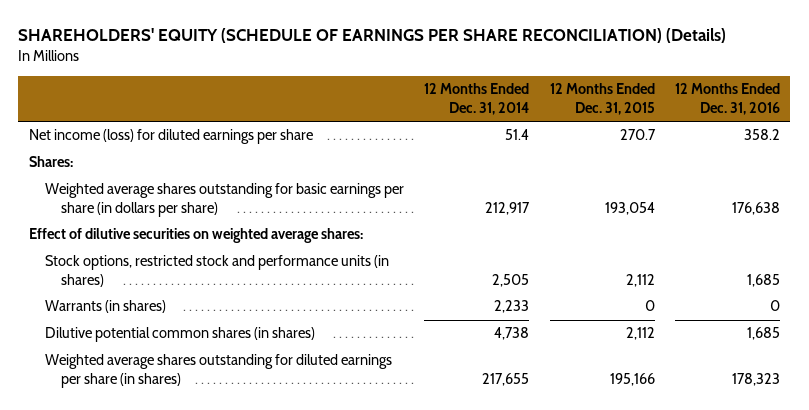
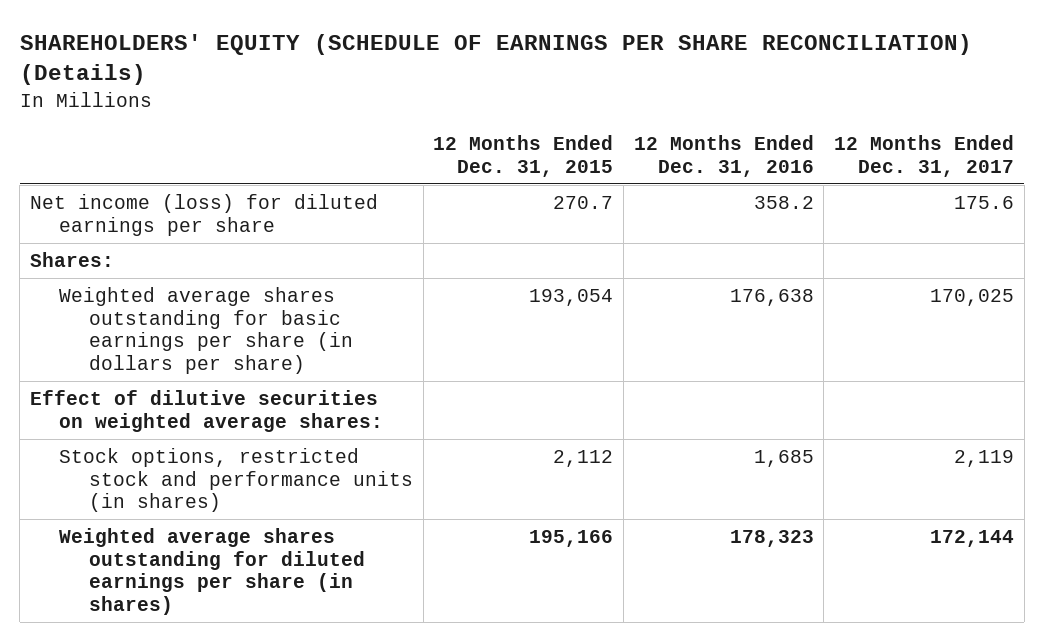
- | 12 Months Ended Dec. 31, 2014 | 12 Months Ended Dec. 31, 2015 | 12 Months Ended Dec. 31, 2016
+ | 12 Months Ended Dec. 31, 2015 | 12 Months Ended Dec. 31, 2016 | 12 Months Ended Dec. 31, 2017
- Warrants (in shares) | 2,233 | 0 | 0
- Dilutive potential common shares (in shares) | 4,738 | 2,112 | 1,685

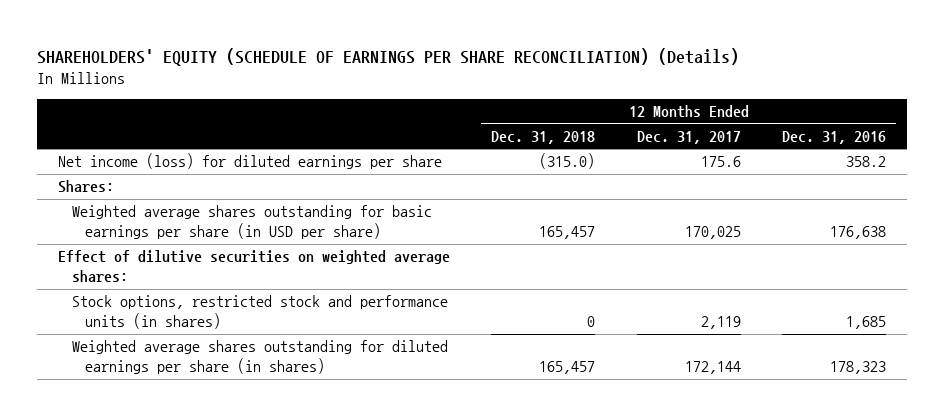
- | 12 Months Ended Dec. 31, 2015 | 12 Months Ended Dec. 31, 2016 | 12 Months Ended Dec. 31, 2017
+ | 12 Months Ended Dec. 31, 2018 | 12 Months Ended Dec. 31, 2017 | 12 Months Ended Dec. 31, 2016
- Weighted average shares outstanding for basic earnings per share (in dollars per share) | 193,054 | 176,638 | 170,025
+ Weighted average shares outstanding for basic earnings per share (in USD per share) | 165,457 | 170,025 | 176,638

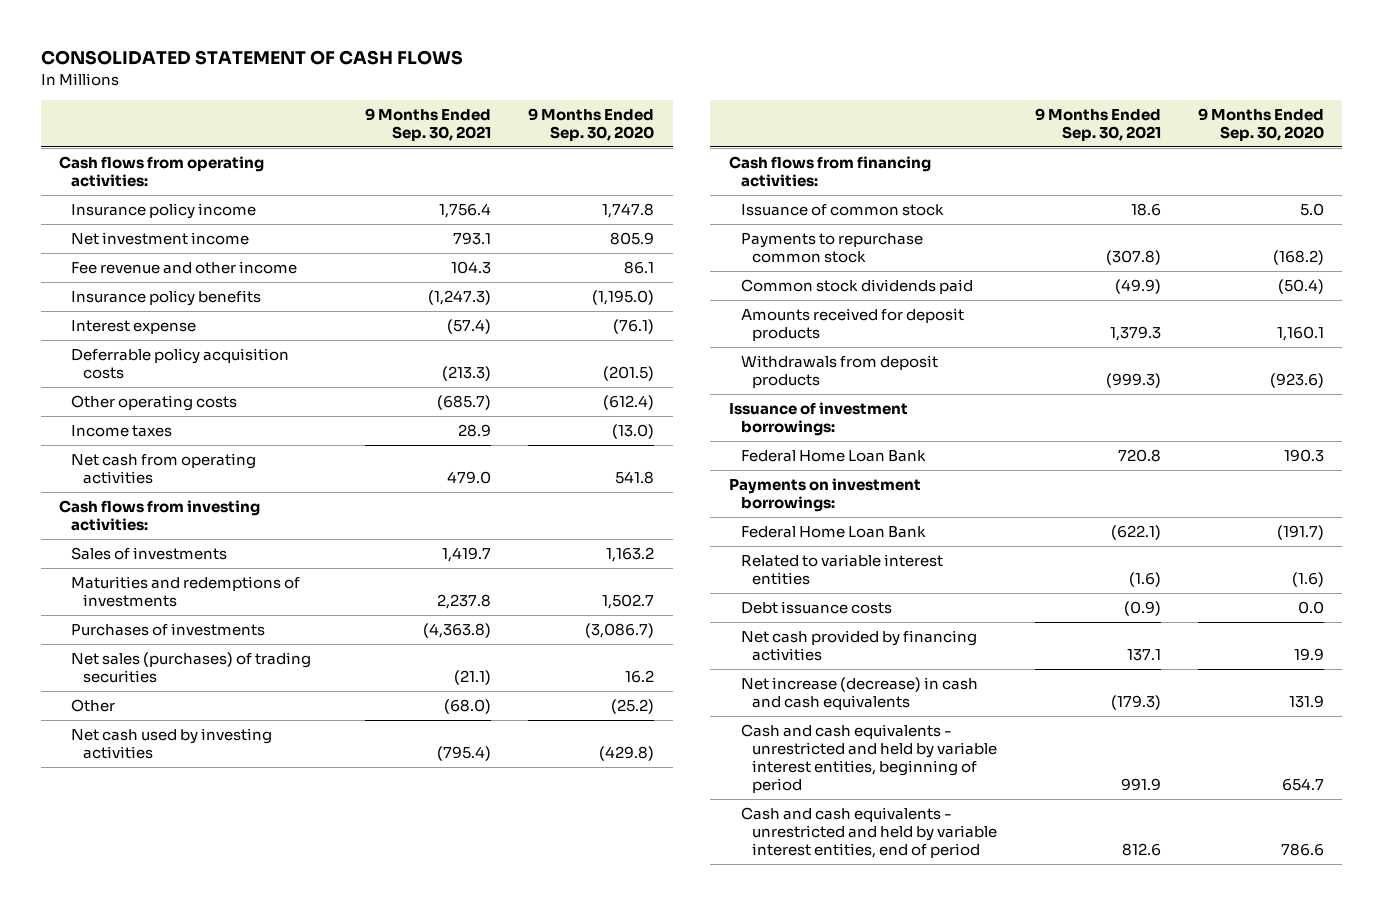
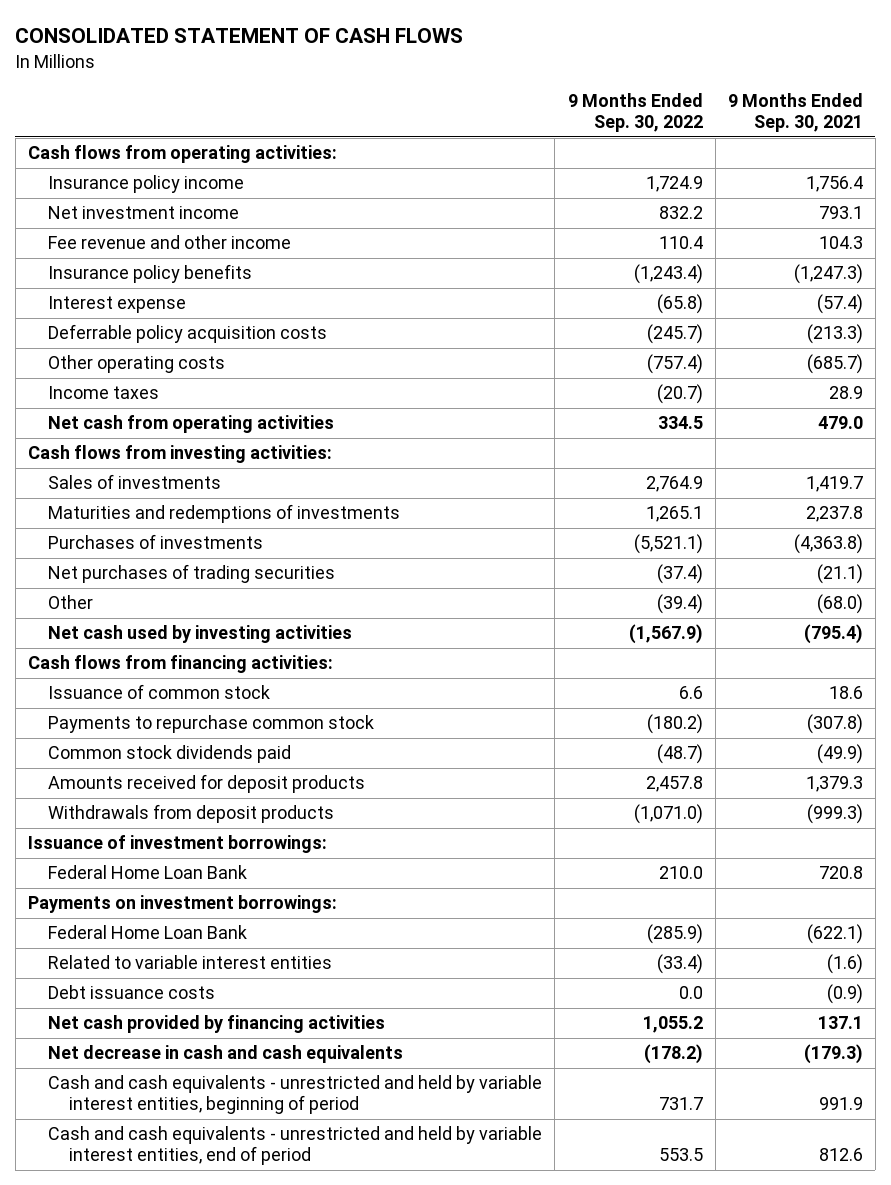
- | 9 Months Ended Sep. 30, 2021 | 9 Months Ended Sep. 30, 2020
+ | 9 Months Ended Sep. 30, 2022 | 9 Months Ended Sep. 30, 2021
- Net sales (purchases) of trading securities | (21.1) | 16.2
+ Net purchases of trading securities | (37.4) | (21.1)
- Net increase (decrease) in cash and cash equivalents | (179.3) | 131.9
+ Net decrease in cash and cash equivalents | (178.2) | (179.3)

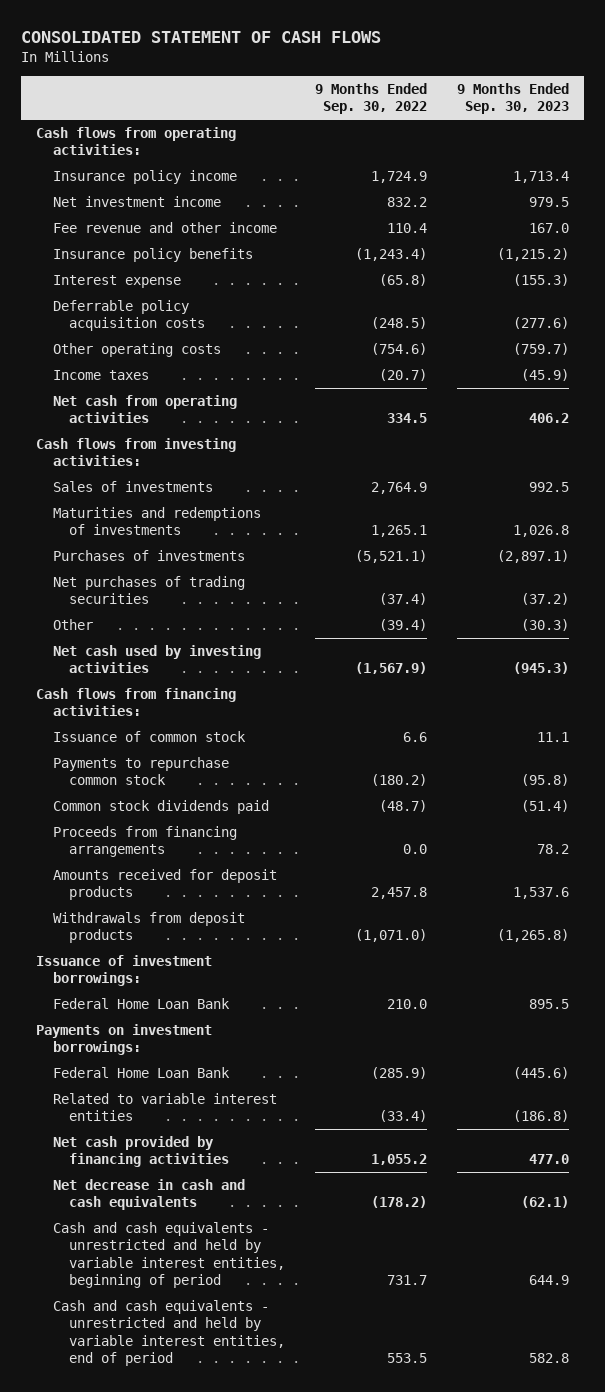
- | 9 Months Ended Sep. 30, 2022 | 9 Months Ended Sep. 30, 2021
+ | 9 Months Ended Sep. 30, 2022 | 9 Months Ended Sep. 30, 2023
- Deferrable policy acquisition costs | (245.7) | (213.3)
- Other operating costs | (757.4) | (685.7)
+ Deferrable policy acquisition costs | (248.5) | (277.6)
+ Other operating costs | (754.6) | (759.7)
+ Proceeds from financing arrangements | 0.0 | 78.2
- Debt issuance costs | 0.0 | (0.9)

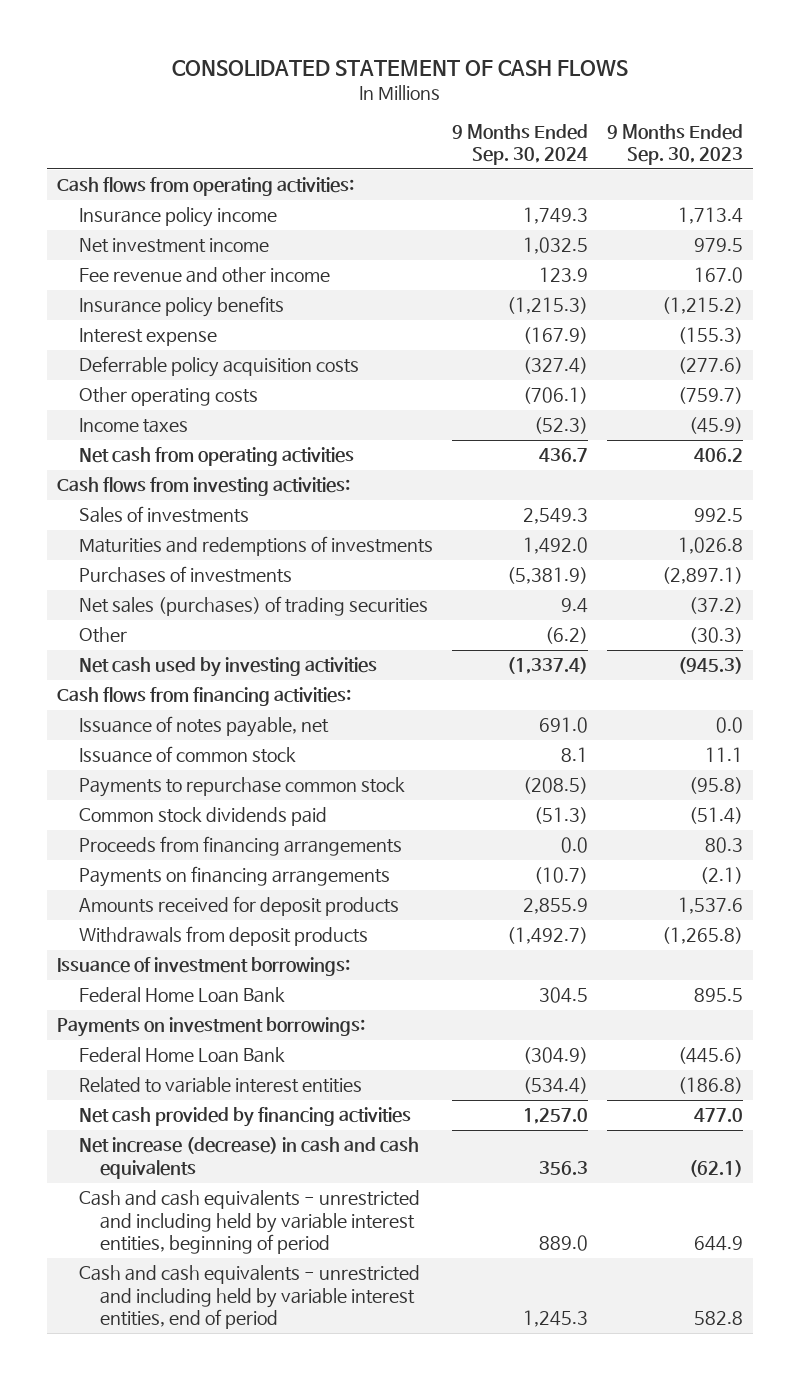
- | 9 Months Ended Sep. 30, 2022 | 9 Months Ended Sep. 30, 2023
+ | 9 Months Ended Sep. 30, 2024 | 9 Months Ended Sep. 30, 2023
- Net purchases of trading securities | (37.4) | (37.2)
+ Net sales (purchases) of trading securities | 9.4 | (37.2)
+ Issuance of notes payable, net | 691.0 | 0.0
- Proceeds from financing arrangements | 0.0 | 78.2
+ Proceeds from financing arrangements | 0.0 | 80.3
+ Payments on financing arrangements | (10.7) | (2.1)
- Net decrease in cash and cash equivalents | (178.2) | (62.1)
- Cash and cash equivalents - unrestricted and held by variable interest entities, beginning of period | 731.7 | 644.9
- Cash and cash equivalents - unrestricted and held by variable interest entities, end of period | 553.5 | 582.8
+ Net increase (decrease) in cash and cash equivalents | 356.3 | (62.1)
+ Cash and cash equivalents - unrestricted and including held by variable interest entities, beginning of period | 889.0 | 644.9
+ Cash and cash equivalents - unrestricted and including held by variable interest entities, end of period | 1,245.3 | 582.8

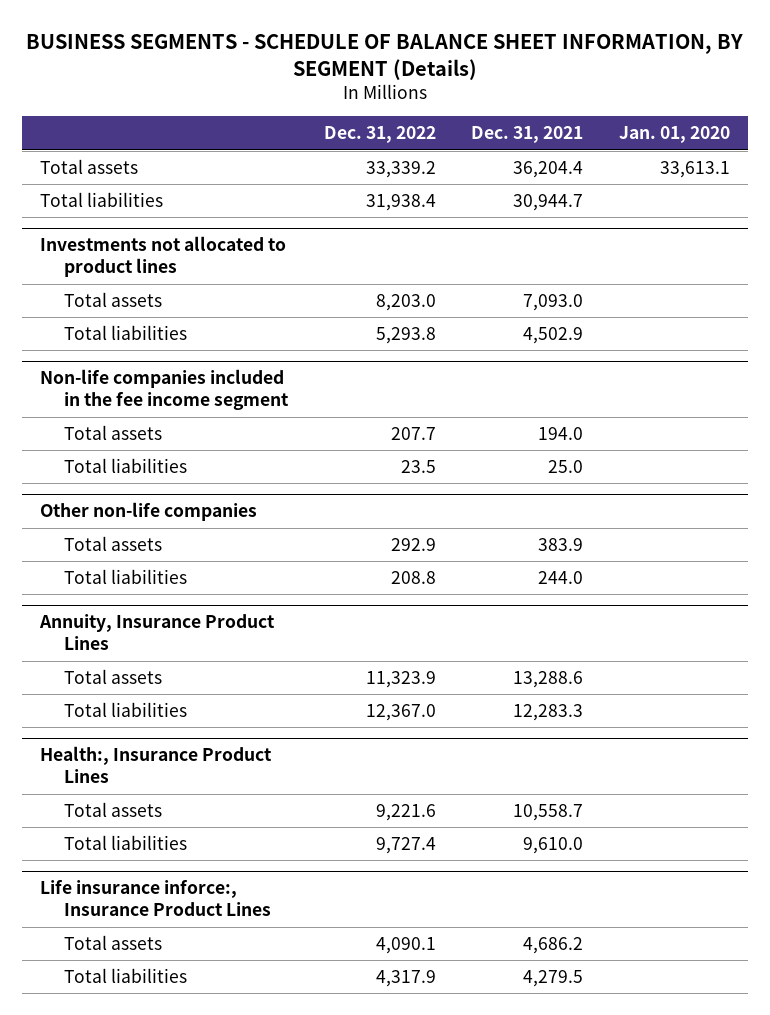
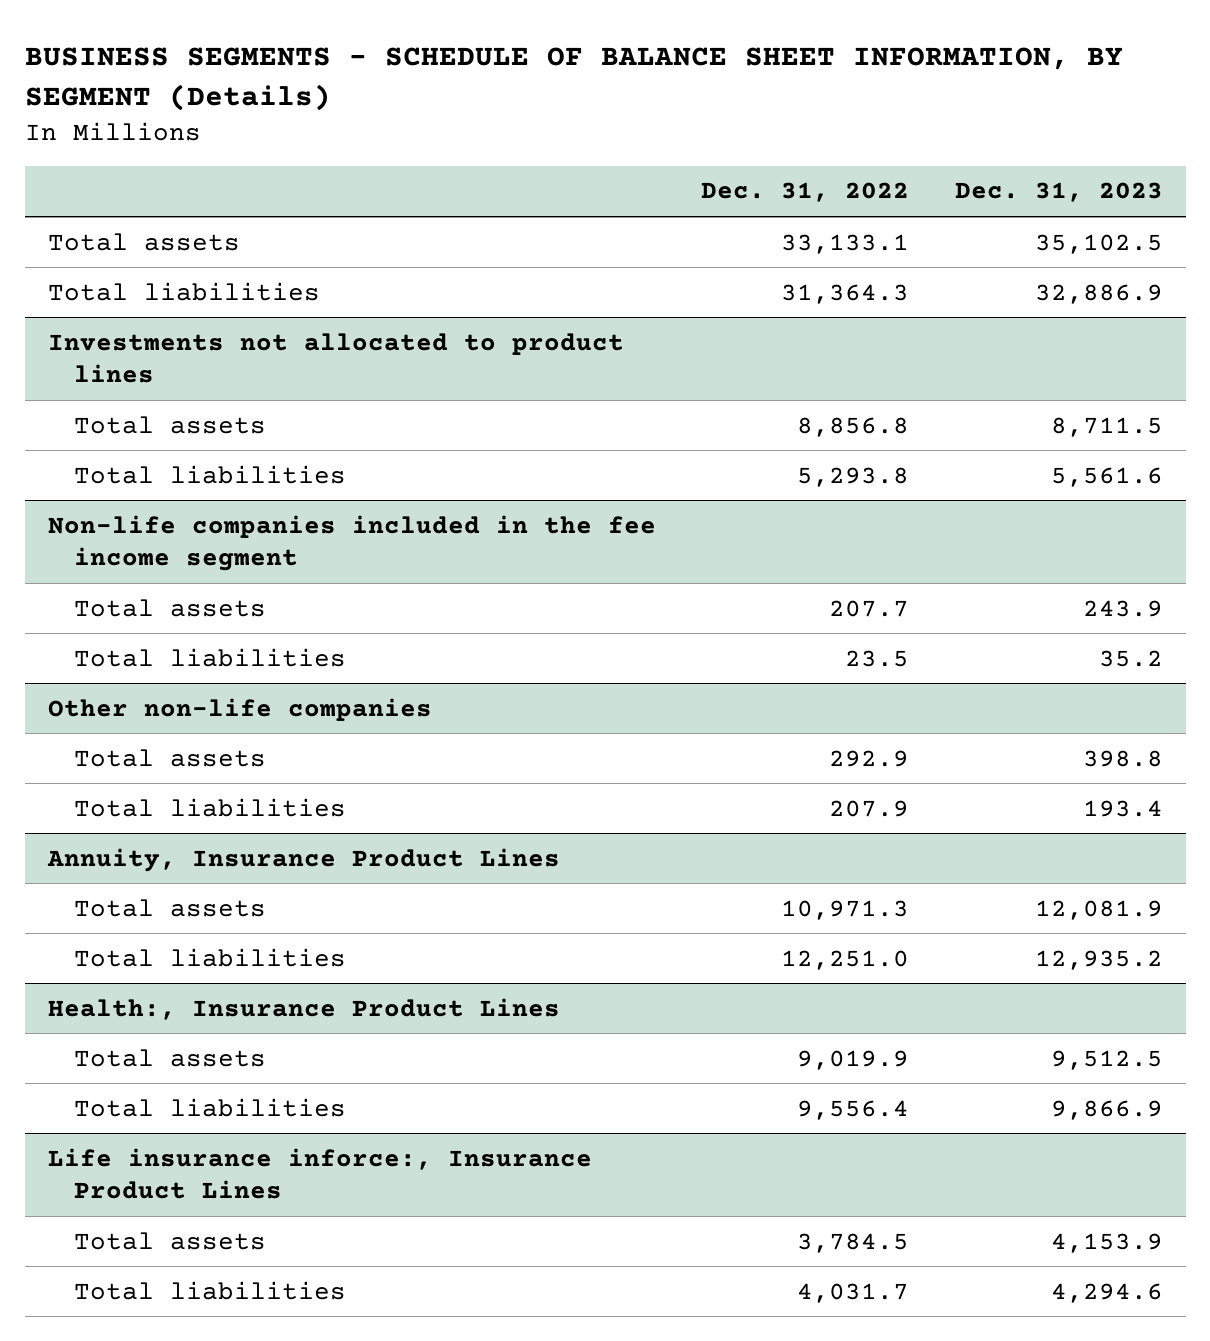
- | Dec. 31, 2022 | Dec. 31, 2021 | Jan. 01, 2020
+ | Dec. 31, 2022 | Dec. 31, 2023
- Total assets | 33,339.2 | 36,204.4 | 33,613.1
- Total liabilities | 31,938.4 | 30,944.7 |
+ Total assets | 33,133.1 | 35,102.5
+ Total liabilities | 31,364.3 | 32,886.9
@ Investments not allocated to product lines
- Total assets | 8,203.0 | 7,093.0 |
+ Total assets | 8,856.8 | 8,711.5
@ Other non-life companies
- Total liabilities | 208.8 | 244.0 |
+ Total liabilities | 207.9 | 193.4
@ Annuity, Insurance Product Lines
- Total assets | 11,323.9 | 13,288.6 |
- Total liabilities | 12,367.0 | 12,283.3 |
+ Total assets | 10,971.3 | 12,081.9
+ Total liabilities | 12,251.0 | 12,935.2
@ Health:, Insurance Product Lines
- Total assets | 9,221.6 | 10,558.7 |
- Total liabilities | 9,727.4 | 9,610.0 |
+ Total assets | 9,019.9 | 9,512.5
+ Total liabilities | 9,556.4 | 9,866.9
@ Life insurance inforce:, Insurance Product Lines
- Total assets | 4,090.1 | 4,686.2 |
- Total liabilities | 4,317.9 | 4,279.5 |
+ Total assets | 3,784.5 | 4,153.9
+ Total liabilities | 4,031.7 | 4,294.6

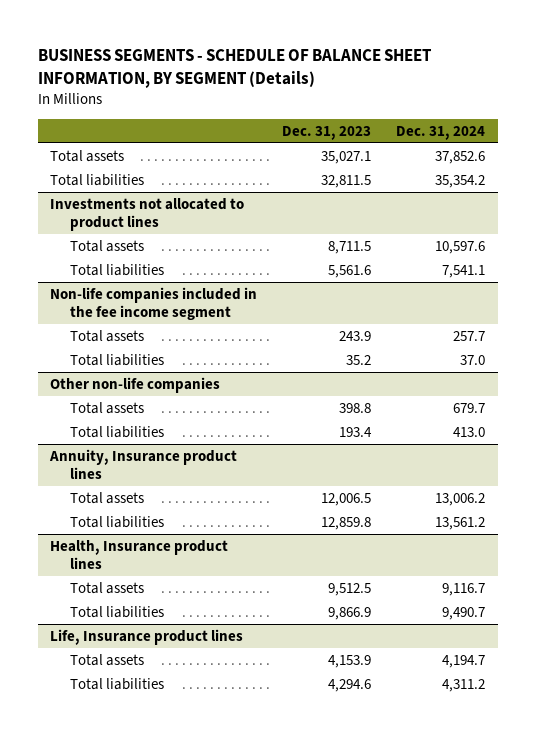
- | Dec. 31, 2022 | Dec. 31, 2023
+ | Dec. 31, 2023 | Dec. 31, 2024
- Total assets | 33,133.1 | 35,102.5
- Total liabilities | 31,364.3 | 32,886.9
+ Total assets | 35,027.1 | 37,852.6
+ Total liabilities | 32,811.5 | 35,354.2
- Annuity, Insurance Product Lines
- Total assets | 10,971.3 | 12,081.9
- Total liabilities | 12,251.0 | 12,935.2
- Health:, Insurance Product Lines
+ Annuity, Insurance product lines
+ Total assets | 12,006.5 | 13,006.2
+ Total liabilities | 12,859.8 | 13,561.2
+ Health, Insurance product lines
- Life insurance inforce:, Insurance Product Lines
+ Life, Insurance product lines

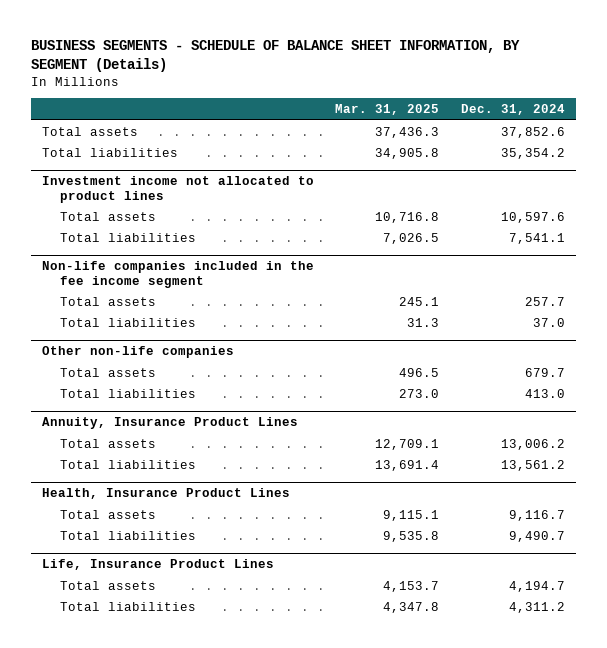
- | Dec. 31, 2023 | Dec. 31, 2024
+ | Mar. 31, 2025 | Dec. 31, 2024
- Investments not allocated to product lines
+ Investment income not allocated to product lines
- Annuity, Insurance product lines
+ Annuity, Insurance Product Lines
- Health, Insurance product lines
+ Health, Insurance Product Lines
- Life, Insurance product lines
+ Life, Insurance Product Lines

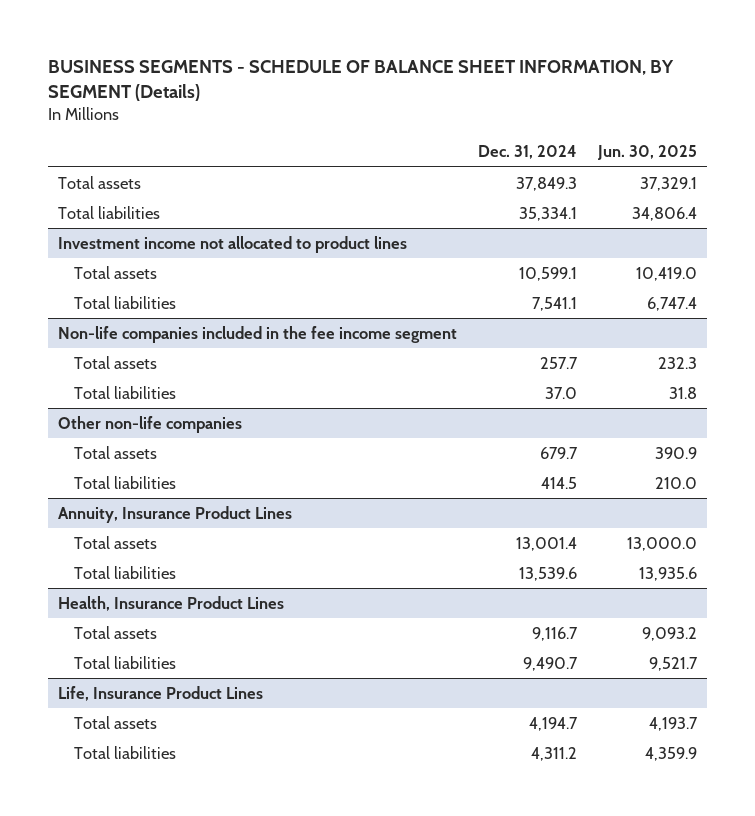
- | Mar. 31, 2025 | Dec. 31, 2024
+ | Dec. 31, 2024 | Jun. 30, 2025
- Total assets | 37,436.3 | 37,852.6
- Total liabilities | 34,905.8 | 35,354.2
+ Total assets | 37,849.3 | 37,329.1
+ Total liabilities | 35,334.1 | 34,806.4
@ Investment income not allocated to product lines
- Total assets | 10,716.8 | 10,597.6
+ Total assets | 10,599.1 | 10,419.0
@ Other non-life companies
- Total liabilities | 273.0 | 413.0
+ Total liabilities | 414.5 | 210.0
@ Annuity, Insurance Product Lines
- Total assets | 12,709.1 | 13,006.2
- Total liabilities | 13,691.4 | 13,561.2
+ Total assets | 13,001.4 | 13,000.0
+ Total liabilities | 13,539.6 | 13,935.6

